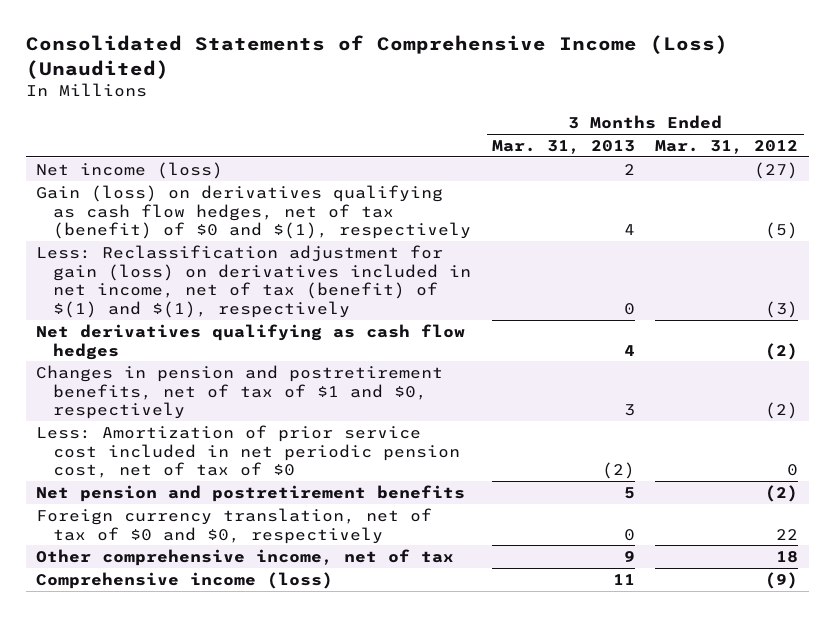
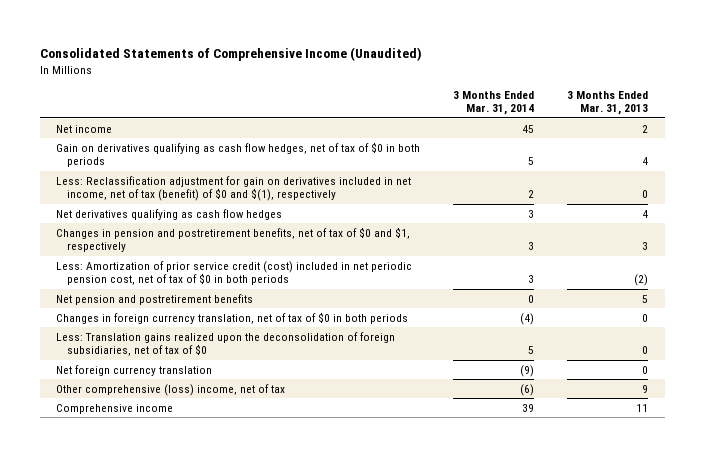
- Consolidated Statements of Comprehensive Income (Loss) (Unaudited)
+ Consolidated Statements of Comprehensive Income (Unaudited)
- | 3 Months Ended Mar. 31, 2013 | 3 Months Ended Mar. 31, 2012
+ | 3 Months Ended Mar. 31, 2014 | 3 Months Ended Mar. 31, 2013
- Net income (loss) | 2 | (27)
- Gain (loss) on derivatives qualifying as cash flow hedges, net of tax (benefit) of $0 and $(1), respectively | 4 | (5)
- Less: Reclassification adjustment for gain (loss) on derivatives included in net income, net of tax (benefit) of $(1) and $(1), respectively | 0 | (3)
+ Net income | 45 | 2
+ Gain on derivatives qualifying as cash flow hedges, net of tax of $0 in both periods | 5 | 4
+ Less: Reclassification adjustment for gain on derivatives included in net income, net of tax (benefit) of $0 and $(1), respectively | 2 | 0
- Changes in pension and postretirement benefits, net of tax of $1 and $0, respectively | 3 | (2)
- Less: Amortization of prior service cost included in net periodic pension cost, net of tax of $0 | (2) | 0
+ Changes in pension and postretirement benefits, net of tax of $0 and $1, respectively | 3 | 3
+ Less: Amortization of prior service credit (cost) included in net periodic pension cost, net of tax of $0 in both periods | 3 | (2)
- Foreign currency translation, net of tax of $0 and $0, respectively | 0 | 22
- Other comprehensive income, net of tax | 9 | 18
- Comprehensive income (loss) | 11 | (9)
+ Changes in foreign currency translation, net of tax of $0 in both periods | (4) | 0
+ Less: Translation gains realized upon the deconsolidation of foreign subsidiaries, net of tax of $0 | 5 | 0
+ Net foreign currency translation | (9) | 0
+ Other comprehensive (loss) income, net of tax | (6) | 9
+ Comprehensive income | 39 | 11

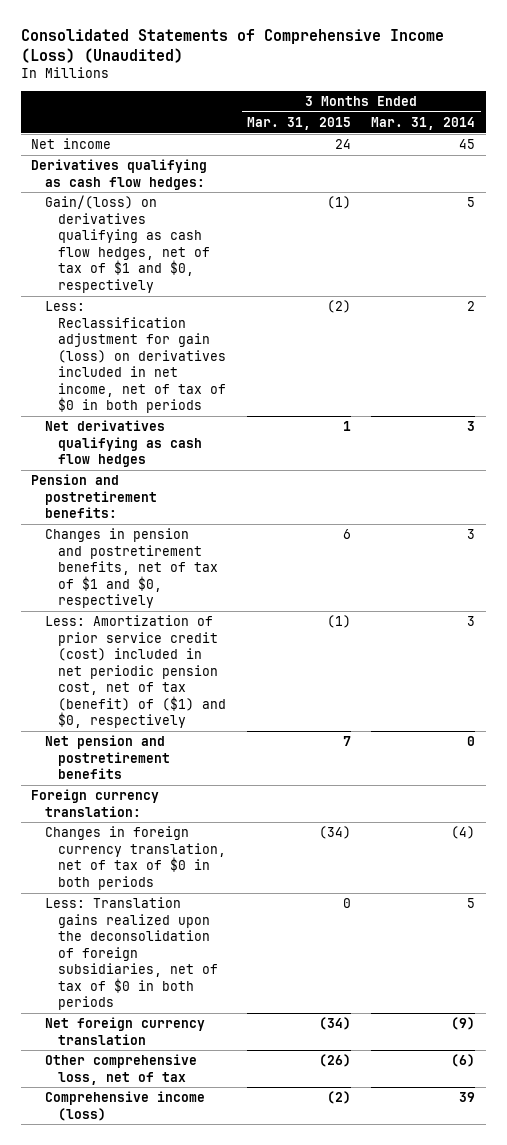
- Consolidated Statements of Comprehensive Income (Unaudited)
+ Consolidated Statements of Comprehensive Income (Loss) (Unaudited)
- | 3 Months Ended Mar. 31, 2014 | 3 Months Ended Mar. 31, 2013
+ | 3 Months Ended Mar. 31, 2015 | 3 Months Ended Mar. 31, 2014
- Gain on derivatives qualifying as cash flow hedges, net of tax of $0 in both periods | 5 | 4
- Less: Reclassification adjustment for gain on derivatives included in net income, net of tax (benefit) of $0 and $(1), respectively | 2 | 0
+ Derivatives qualifying as cash flow hedges:
+ Gain/(loss) on derivatives qualifying as cash flow hedges, net of tax of $1 and $0, respectively | (1) | 5
+ Less: Reclassification adjustment for gain (loss) on derivatives included in net income, net of tax of $0 in both periods | (2) | 2
- Changes in pension and postretirement benefits, net of tax of $0 and $1, respectively | 3 | 3
- Less: Amortization of prior service credit (cost) included in net periodic pension cost, net of tax of $0 in both periods | 3 | (2)
+ Pension and postretirement benefits:
+ Changes in pension and postretirement benefits, net of tax of $1 and $0, respectively | 6 | 3
+ Less: Amortization of prior service credit (cost) included in net periodic pension cost, net of tax (benefit) of ($1) and $0, respectively | (1) | 3
+ Foreign currency translation:
- Less: Translation gains realized upon the deconsolidation of foreign subsidiaries, net of tax of $0 | 5 | 0
+ Less: Translation gains realized upon the deconsolidation of foreign subsidiaries, net of tax of $0 in both periods | 0 | 5
- Other comprehensive (loss) income, net of tax | (6) | 9
- Comprehensive income | 39 | 11
+ Other comprehensive loss, net of tax | (26) | (6)
+ Comprehensive income (loss) | (2) | 39

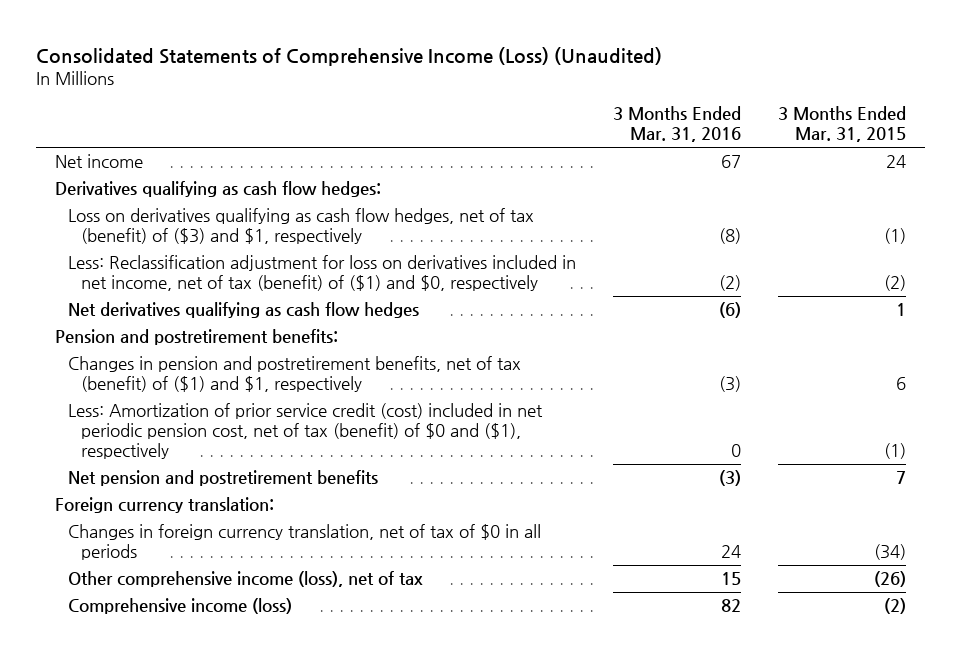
- | 3 Months Ended Mar. 31, 2015 | 3 Months Ended Mar. 31, 2014
+ | 3 Months Ended Mar. 31, 2016 | 3 Months Ended Mar. 31, 2015
- Gain/(loss) on derivatives qualifying as cash flow hedges, net of tax of $1 and $0, respectively | (1) | 5
- Less: Reclassification adjustment for gain (loss) on derivatives included in net income, net of tax of $0 in both periods | (2) | 2
+ Loss on derivatives qualifying as cash flow hedges, net of tax (benefit) of ($3) and $1, respectively | (8) | (1)
+ Less: Reclassification adjustment for loss on derivatives included in net income, net of tax (benefit) of ($1) and $0, respectively | (2) | (2)
- Changes in pension and postretirement benefits, net of tax of $1 and $0, respectively | 6 | 3
- Less: Amortization of prior service credit (cost) included in net periodic pension cost, net of tax (benefit) of ($1) and $0, respectively | (1) | 3
+ Changes in pension and postretirement benefits, net of tax (benefit) of ($1) and $1, respectively | (3) | 6
+ Less: Amortization of prior service credit (cost) included in net periodic pension cost, net of tax (benefit) of $0 and ($1), respectively | 0 | (1)
- Changes in foreign currency translation, net of tax of $0 in both periods | (34) | (4)
- Less: Translation gains realized upon the deconsolidation of foreign subsidiaries, net of tax of $0 in both periods | 0 | 5
- Net foreign currency translation | (34) | (9)
- Other comprehensive loss, net of tax | (26) | (6)
+ Changes in foreign currency translation, net of tax of $0 in all periods | 24 | (34)
+ Other comprehensive income (loss), net of tax | 15 | (26)

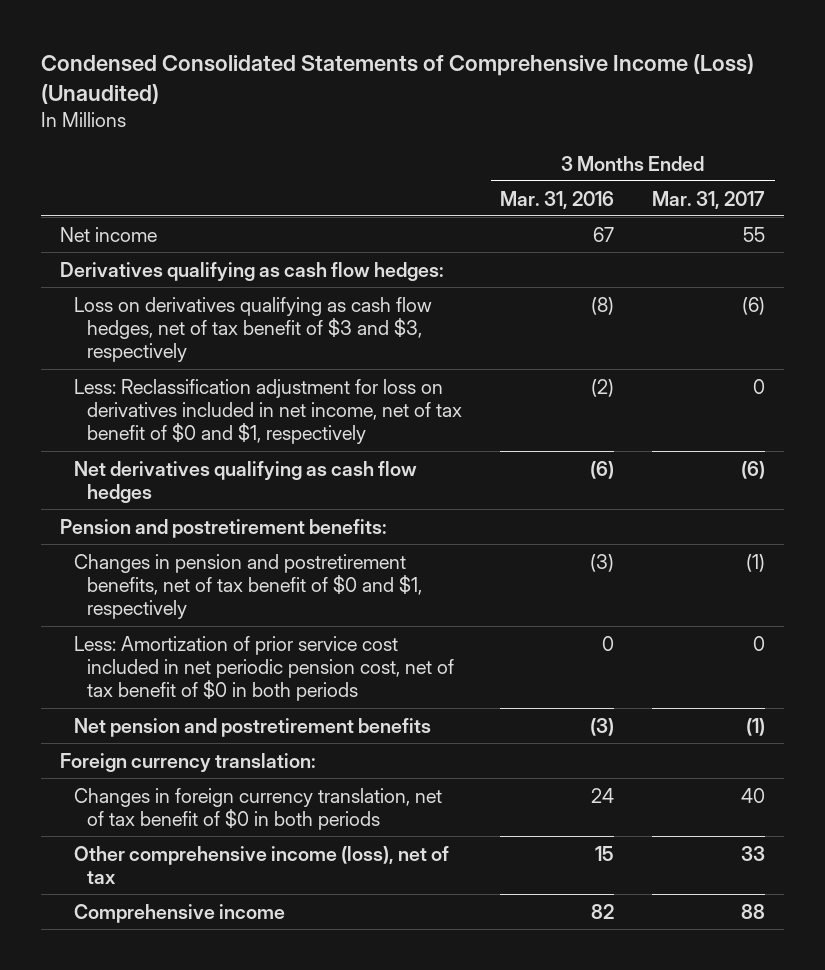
- Consolidated Statements of Comprehensive Income (Loss) (Unaudited)
+ Condensed Consolidated Statements of Comprehensive Income (Loss) (Unaudited)
- | 3 Months Ended Mar. 31, 2016 | 3 Months Ended Mar. 31, 2015
+ | 3 Months Ended Mar. 31, 2016 | 3 Months Ended Mar. 31, 2017
- Loss on derivatives qualifying as cash flow hedges, net of tax (benefit) of ($3) and $1, respectively | (8) | (1)
- Less: Reclassification adjustment for loss on derivatives included in net income, net of tax (benefit) of ($1) and $0, respectively | (2) | (2)
+ Loss on derivatives qualifying as cash flow hedges, net of tax benefit of $3 and $3, respectively | (8) | (6)
+ Less: Reclassification adjustment for loss on derivatives included in net income, net of tax benefit of $0 and $1, respectively | (2) | 0
- Changes in pension and postretirement benefits, net of tax (benefit) of ($1) and $1, respectively | (3) | 6
- Less: Amortization of prior service credit (cost) included in net periodic pension cost, net of tax (benefit) of $0 and ($1), respectively | 0 | (1)
+ Changes in pension and postretirement benefits, net of tax benefit of $0 and $1, respectively | (3) | (1)
+ Less: Amortization of prior service cost included in net periodic pension cost, net of tax benefit of $0 in both periods | 0 | 0
- Changes in foreign currency translation, net of tax of $0 in all periods | 24 | (34)
+ Changes in foreign currency translation, net of tax benefit of $0 in both periods | 24 | 40
- Comprehensive income (loss) | 82 | (2)
+ Comprehensive income | 82 | 88

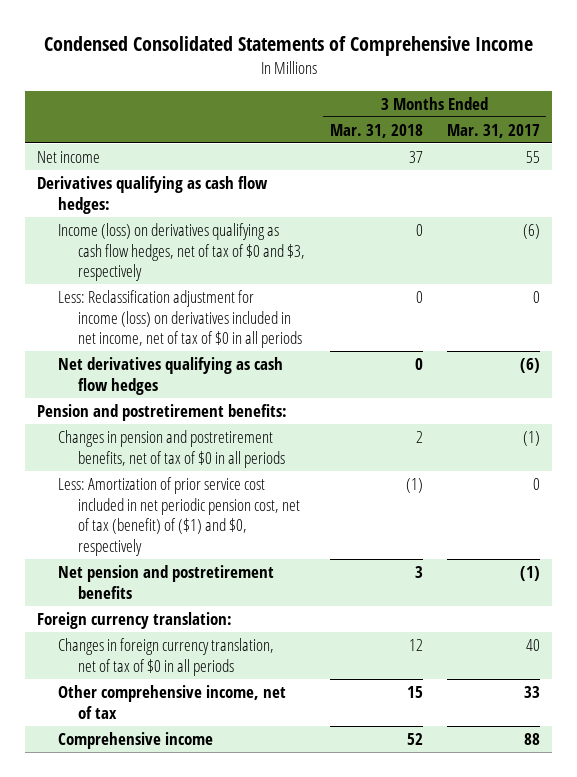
- Condensed Consolidated Statements of Comprehensive Income (Loss) (Unaudited)
+ Condensed Consolidated Statements of Comprehensive Income
- | 3 Months Ended Mar. 31, 2016 | 3 Months Ended Mar. 31, 2017
+ | 3 Months Ended Mar. 31, 2018 | 3 Months Ended Mar. 31, 2017
- Loss on derivatives qualifying as cash flow hedges, net of tax benefit of $3 and $3, respectively | (8) | (6)
- Less: Reclassification adjustment for loss on derivatives included in net income, net of tax benefit of $0 and $1, respectively | (2) | 0
+ Income (loss) on derivatives qualifying as cash flow hedges, net of tax of $0 and $3, respectively | 0 | (6)
+ Less: Reclassification adjustment for income (loss) on derivatives included in net income, net of tax of $0 in all periods | 0 | 0
- Changes in pension and postretirement benefits, net of tax benefit of $0 and $1, respectively | (3) | (1)
- Less: Amortization of prior service cost included in net periodic pension cost, net of tax benefit of $0 in both periods | 0 | 0
+ Changes in pension and postretirement benefits, net of tax of $0 in all periods | 2 | (1)
+ Less: Amortization of prior service cost included in net periodic pension cost, net of tax (benefit) of ($1) and $0, respectively | (1) | 0
- Changes in foreign currency translation, net of tax benefit of $0 in both periods | 24 | 40
- Other comprehensive income (loss), net of tax | 15 | 33
+ Changes in foreign currency translation, net of tax of $0 in all periods | 12 | 40
+ Other comprehensive income, net of tax | 15 | 33

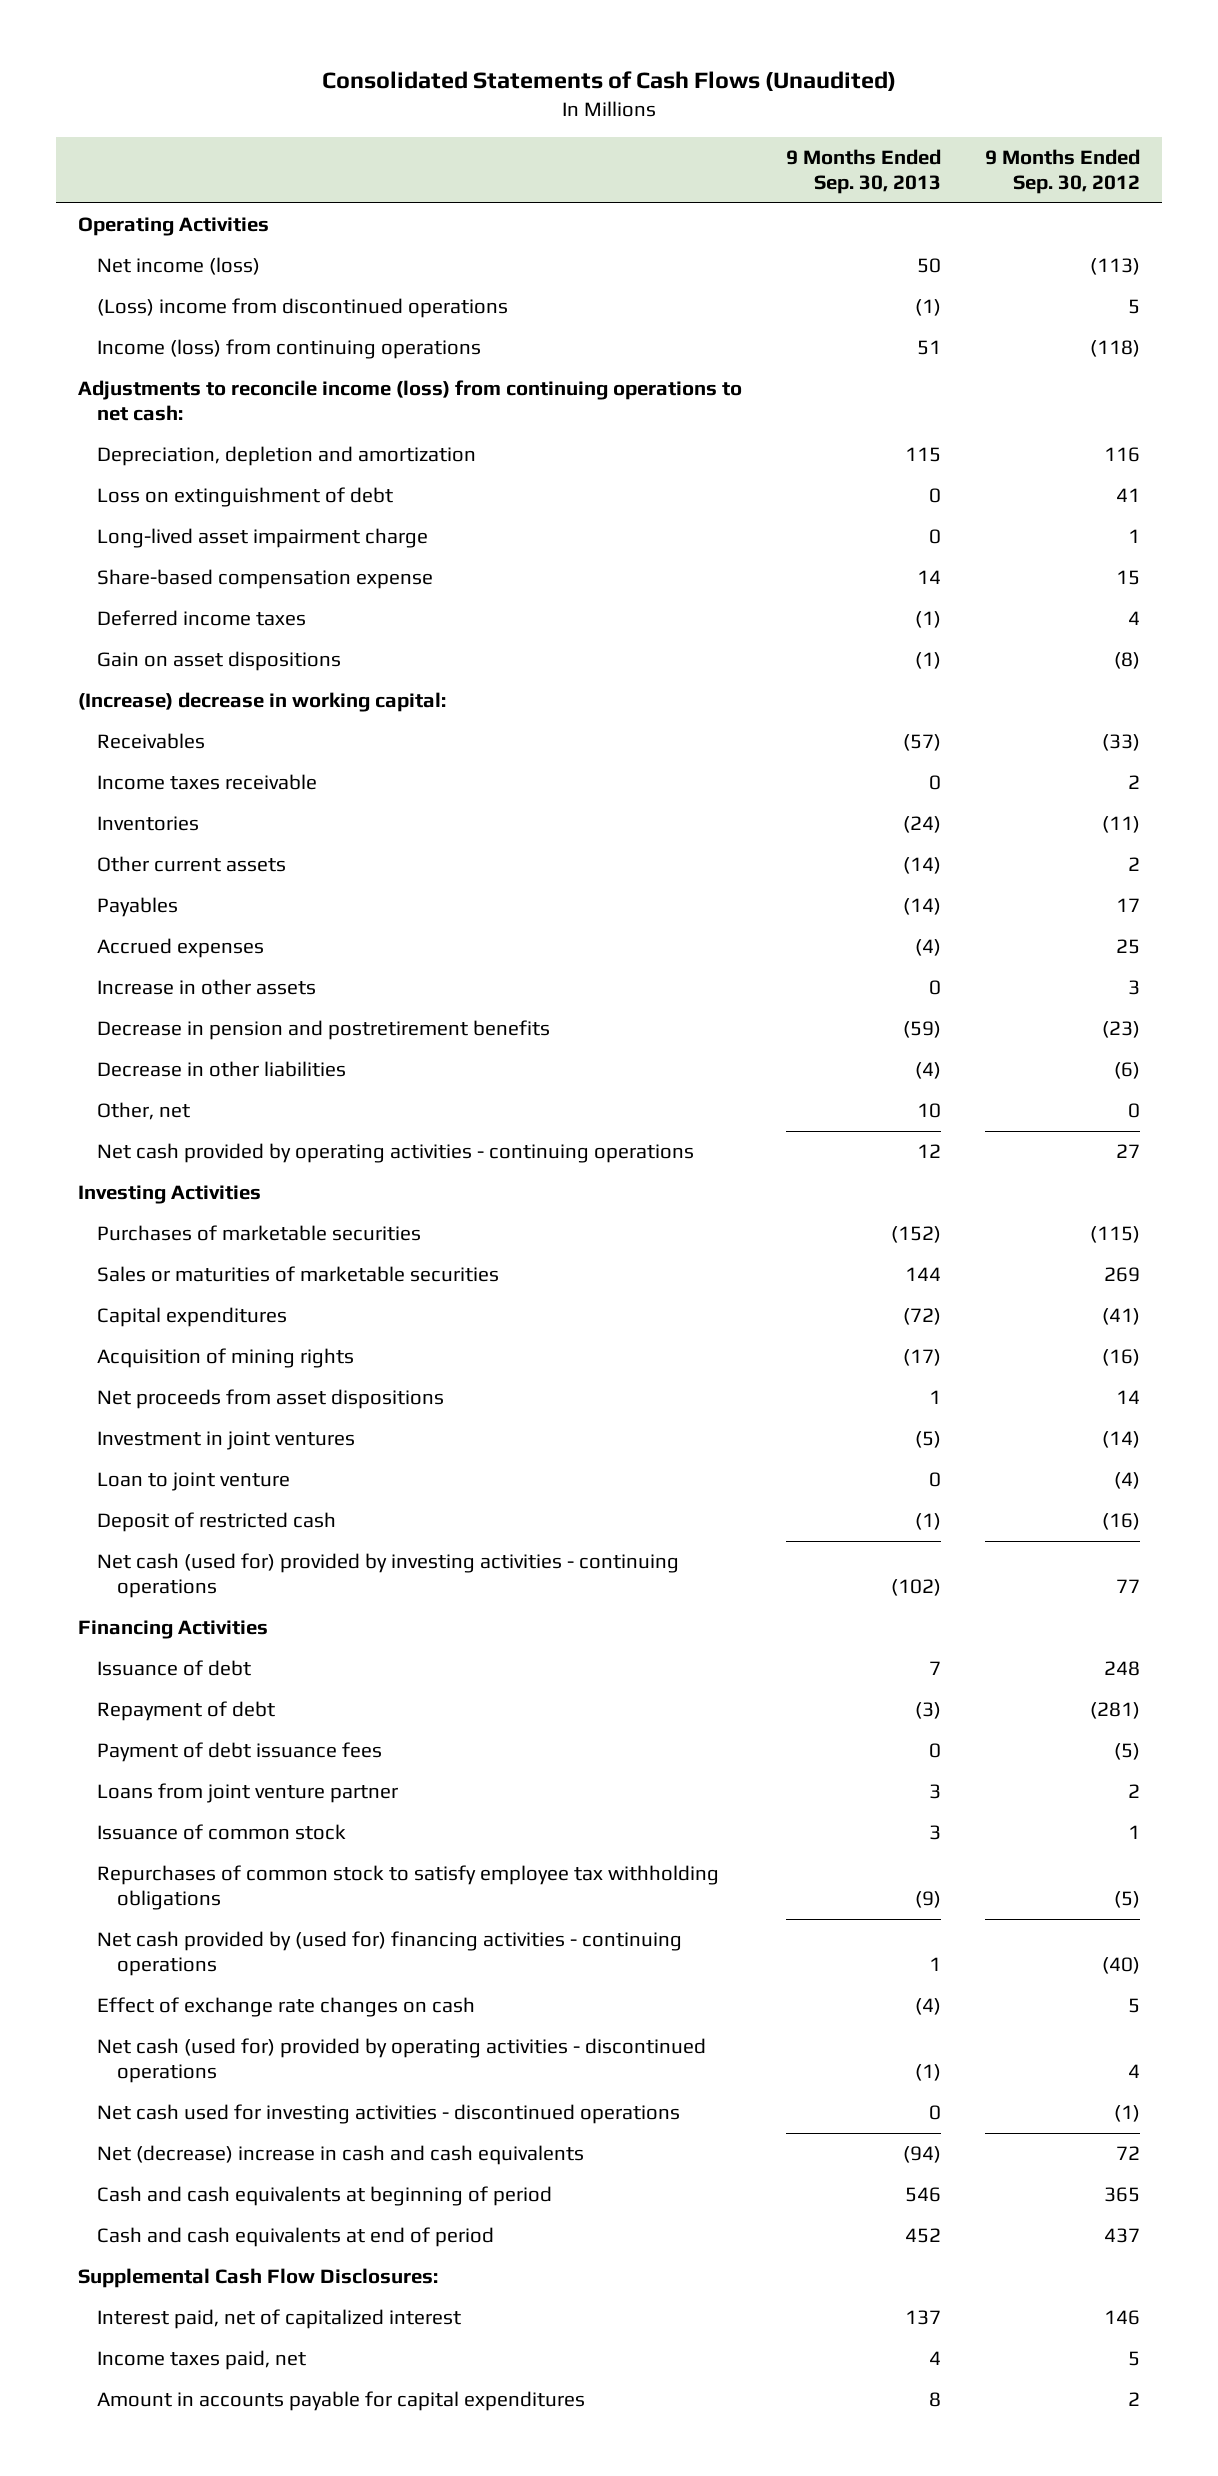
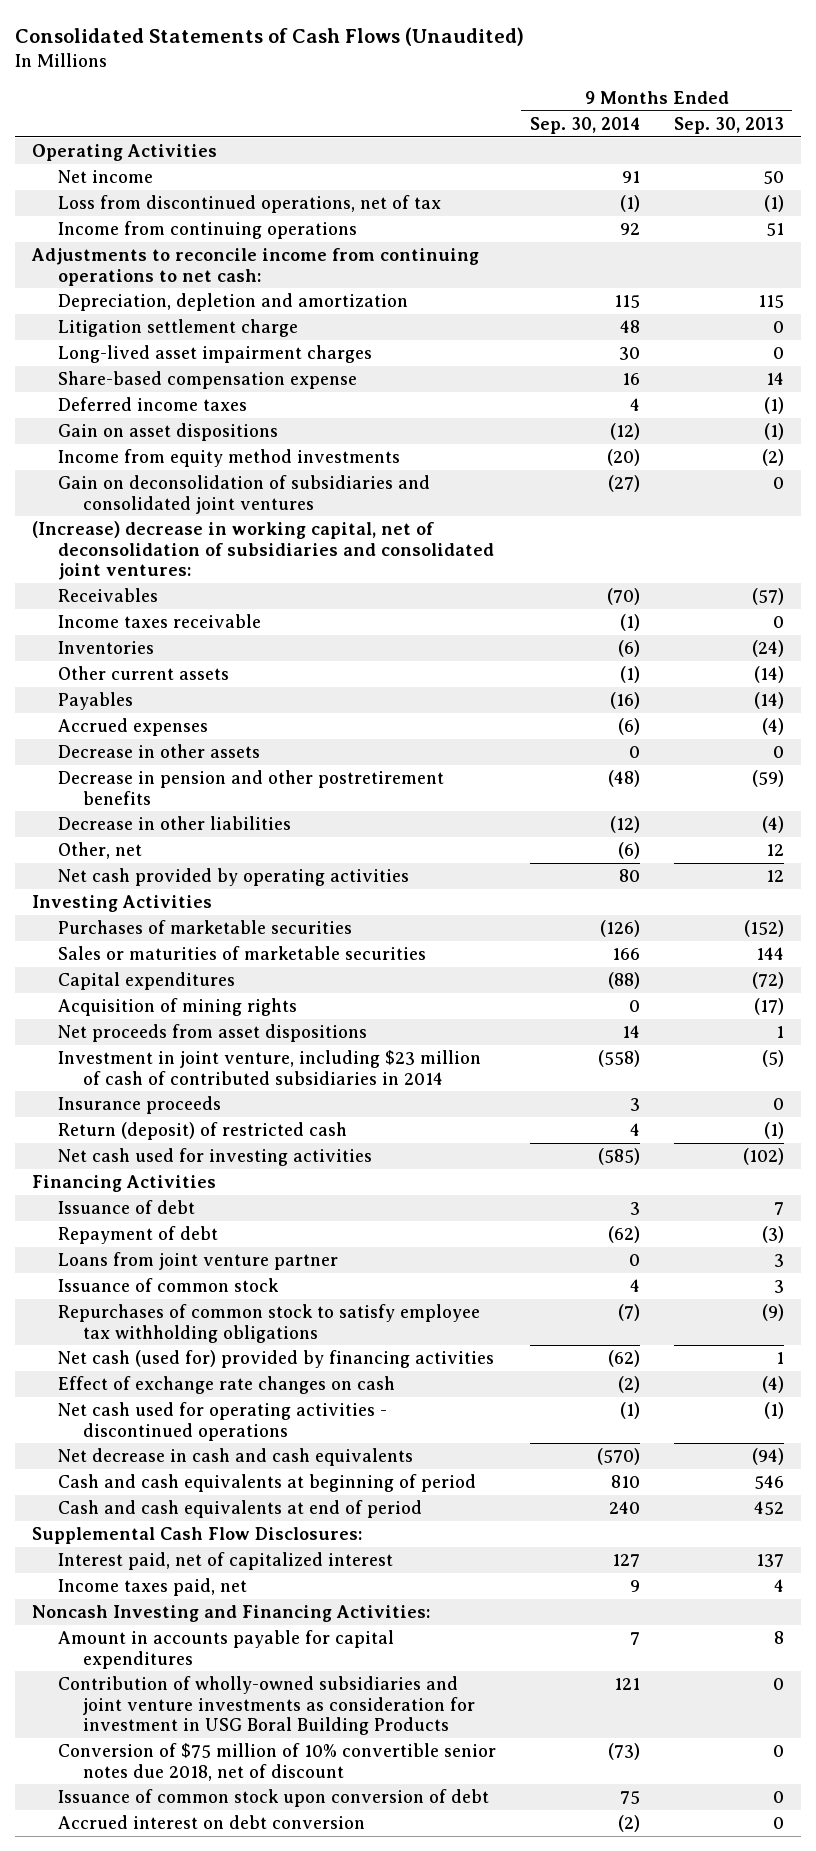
- | 9 Months Ended Sep. 30, 2013 | 9 Months Ended Sep. 30, 2012
+ | 9 Months Ended Sep. 30, 2014 | 9 Months Ended Sep. 30, 2013
- Net income (loss) | 50 | (113)
- (Loss) income from discontinued operations | (1) | 5
- Income (loss) from continuing operations | 51 | (118)
- Adjustments to reconcile income (loss) from continuing operations to net cash:
+ Net income | 91 | 50
+ Loss from discontinued operations, net of tax | (1) | (1)
+ Income from continuing operations | 92 | 51
+ Adjustments to reconcile income from continuing operations to net cash:
- Loss on extinguishment of debt | 0 | 41
- Long-lived asset impairment charge | 0 | 1
+ Litigation settlement charge | 48 | 0
+ Long-lived asset impairment charges | 30 | 0
- (Increase) decrease in working capital:
+ Income from equity method investments | (20) | (2)
+ Gain on deconsolidation of subsidiaries and consolidated joint ventures | (27) | 0
+ (Increase) decrease in working capital, net of deconsolidation of subsidiaries and consolidated joint ventures:
- Increase in other assets | 0 | 3
- Decrease in pension and postretirement benefits | (59) | (23)
+ Decrease in other assets | 0 | 0
+ Decrease in pension and other postretirement benefits | (48) | (59)
- Other, net | 10 | 0
- Net cash provided by operating activities - continuing operations | 12 | 27
+ Other, net | (6) | 12
+ Net cash provided by operating activities | 80 | 12
- Investment in joint ventures | (5) | (14)
- Loan to joint venture | 0 | (4)
- Deposit of restricted cash | (1) | (16)
- Net cash (used for) provided by investing activities - continuing operations | (102) | 77
+ Investment in joint venture, including $23 million of cash of contributed subsidiaries in 2014 | (558) | (5)
+ Insurance proceeds | 3 | 0
+ Return (deposit) of restricted cash | 4 | (1)
+ Net cash used for investing activities | (585) | (102)
- Payment of debt issuance fees | 0 | (5)
- Net cash provided by (used for) financing activities - continuing operations | 1 | (40)
+ Net cash (used for) provided by financing activities | (62) | 1
- Net cash (used for) provided by operating activities - discontinued operations | (1) | 4
- Net cash used for investing activities - discontinued operations | 0 | (1)
- Net (decrease) increase in cash and cash equivalents | (94) | 72
+ Net cash used for operating activities - discontinued operations | (1) | (1)
+ Net decrease in cash and cash equivalents | (570) | (94)
+ Noncash Investing and Financing Activities:
+ Contribution of wholly-owned subsidiaries and joint venture investments as consideration for investment in USG Boral Building Products | 121 | 0
+ Conversion of $75 million of 10% convertible senior notes due 2018, net of discount | (73) | 0
+ Issuance of common stock upon conversion of debt | 75 | 0
+ Accrued interest on debt conversion | (2) | 0

